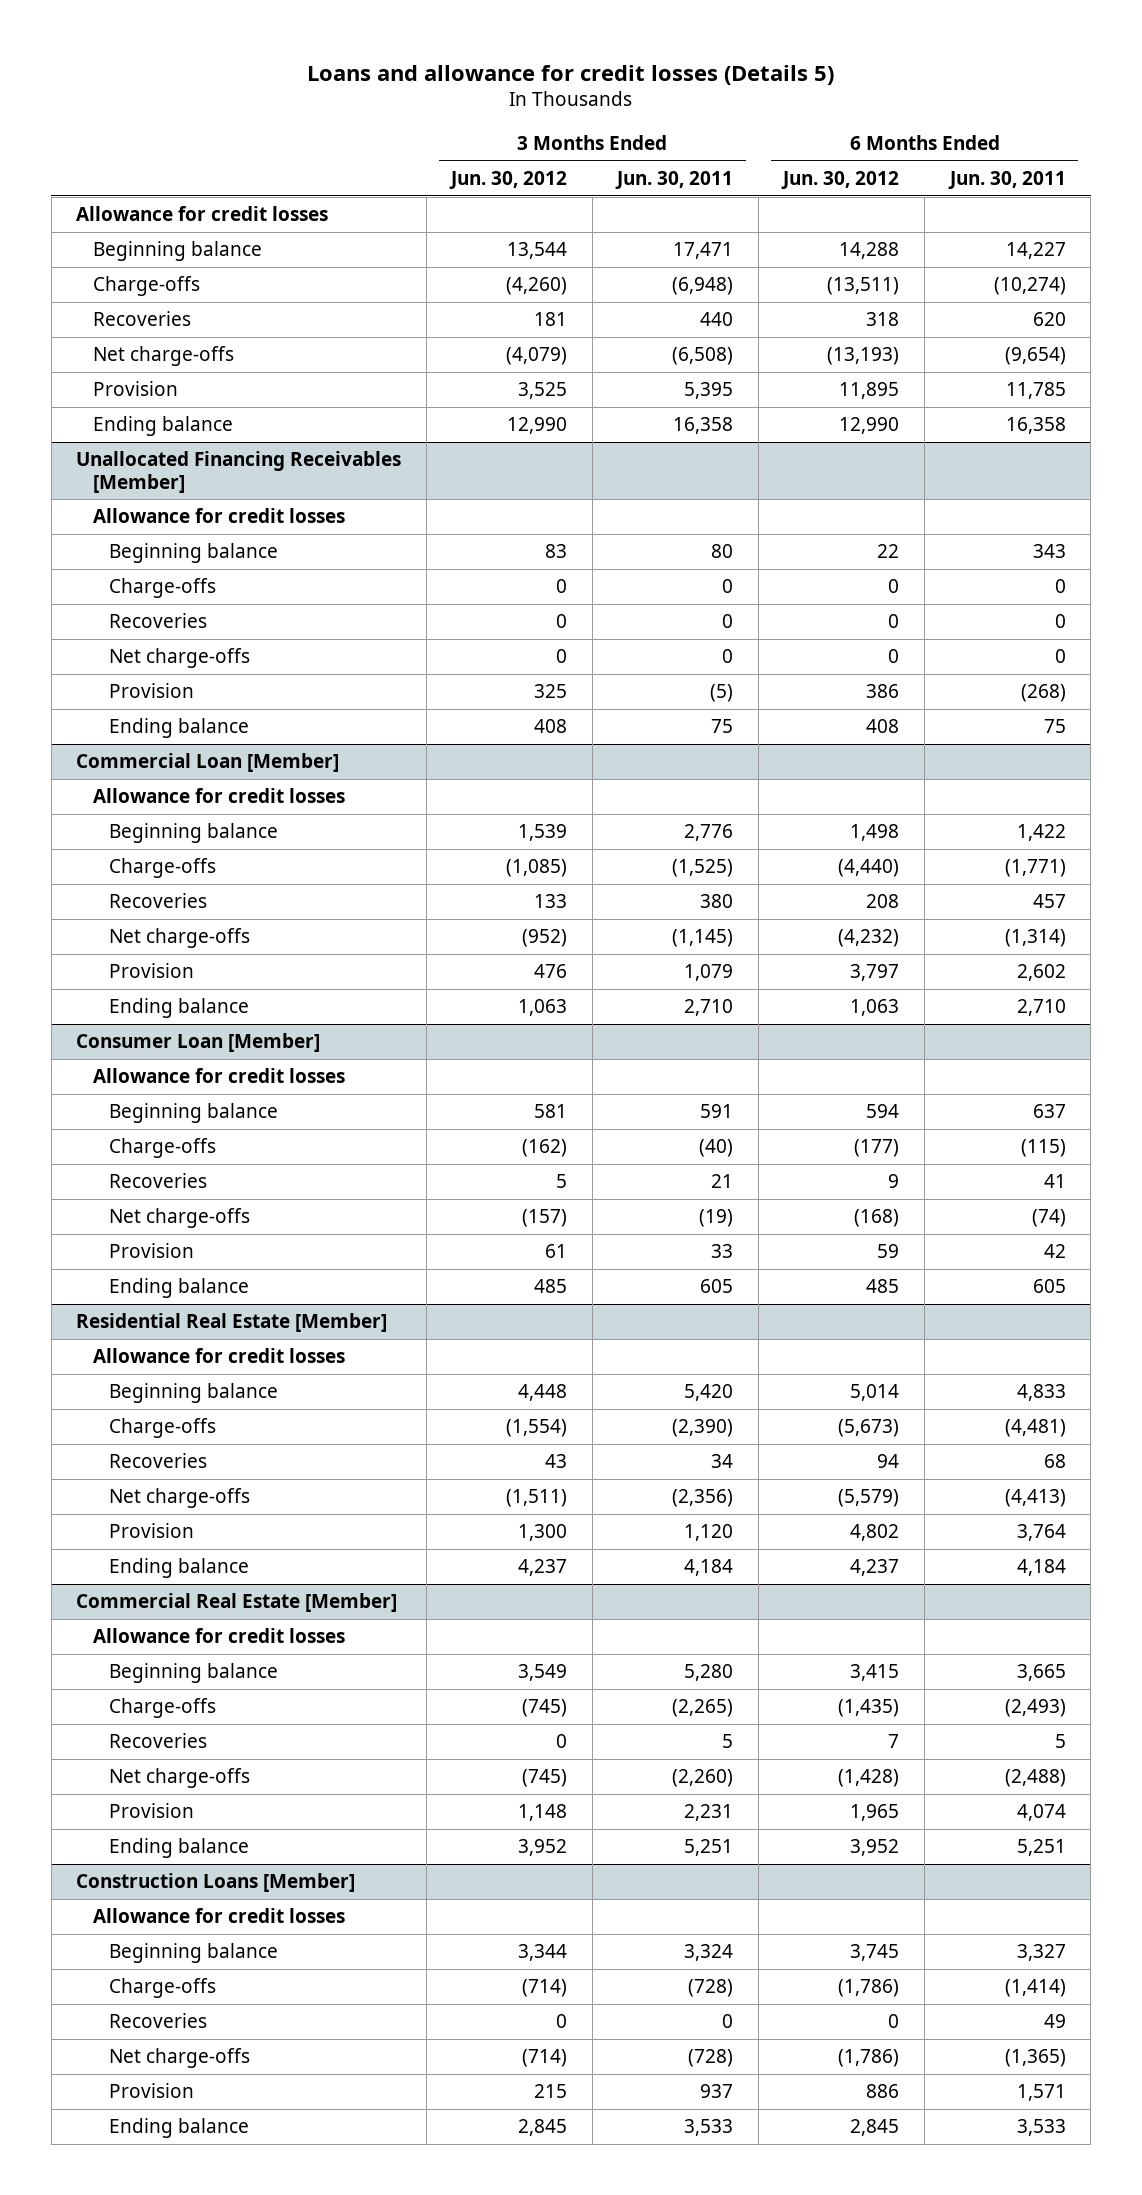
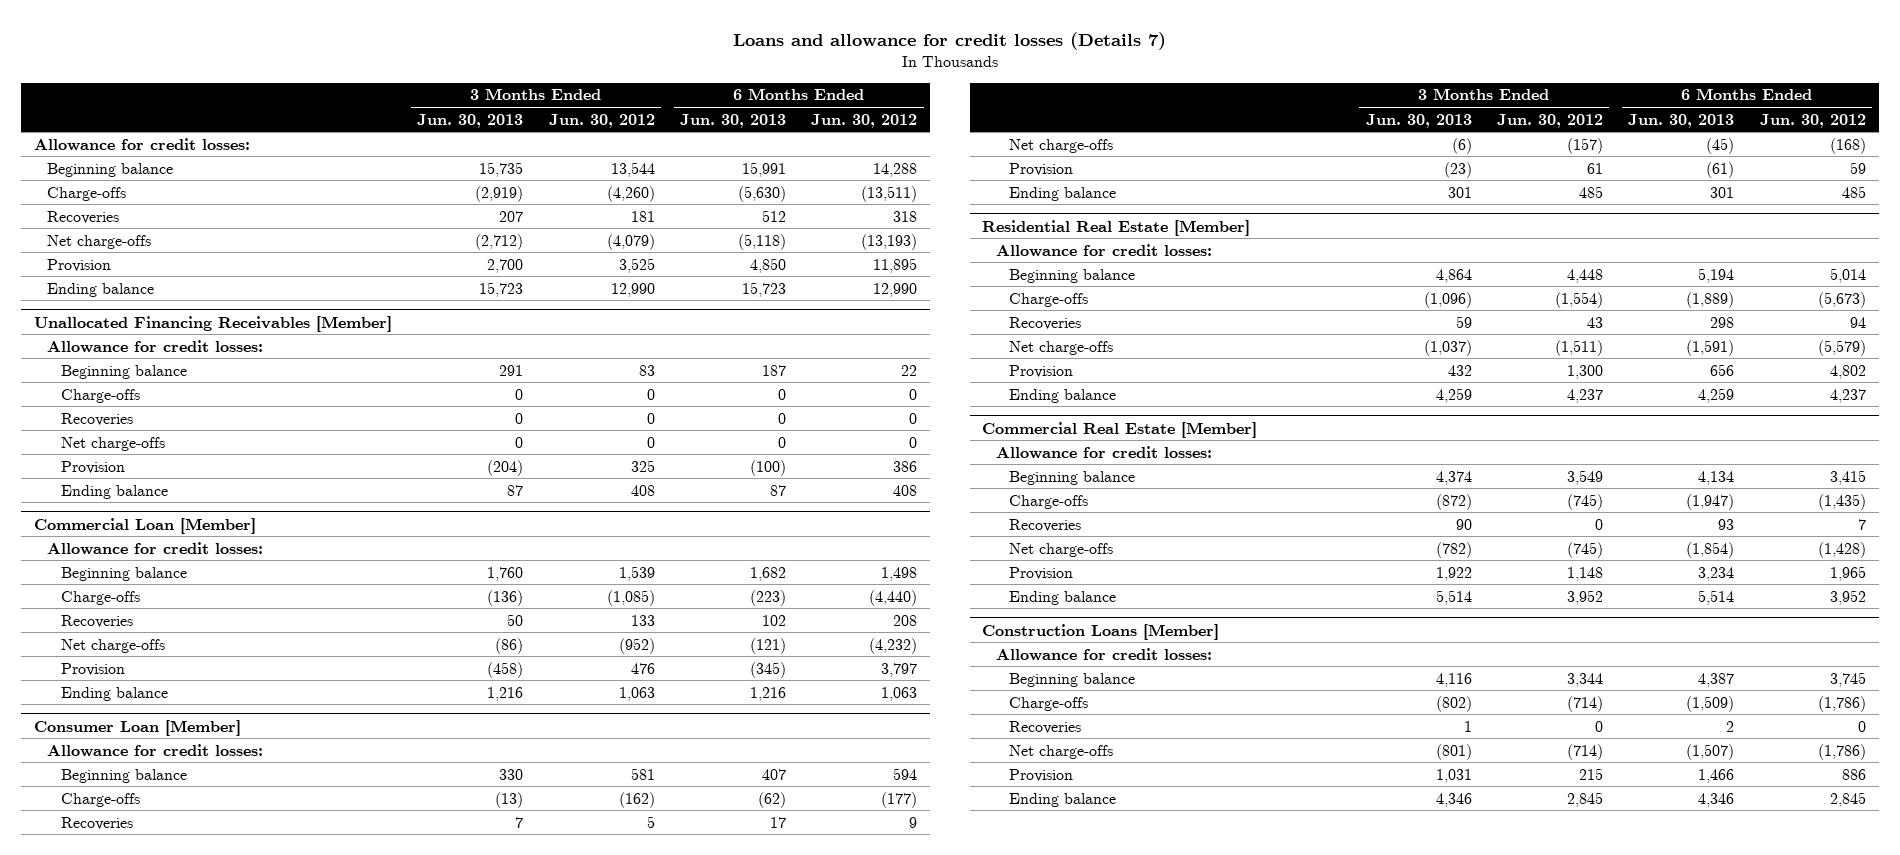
- Loans and allowance for credit losses (Details 5)
+ Loans and allowance for credit losses (Details 7)
- | 3 Months Ended Jun. 30, 2012 | 3 Months Ended Jun. 30, 2011 | 6 Months Ended Jun. 30, 2012 | 6 Months Ended Jun. 30, 2011
+ | 3 Months Ended Jun. 30, 2013 | 3 Months Ended Jun. 30, 2012 | 6 Months Ended Jun. 30, 2013 | 6 Months Ended Jun. 30, 2012
- Allowance for credit losses
+ Allowance for credit losses:
@ Unallocated Financing Receivables [Member]
- Allowance for credit losses
+ Allowance for credit losses:
@ Commercial Loan [Member]
- Allowance for credit losses
+ Allowance for credit losses:
@ Consumer Loan [Member]
- Allowance for credit losses
+ Allowance for credit losses:
@ Residential Real Estate [Member]
- Allowance for credit losses
+ Allowance for credit losses:
@ Commercial Real Estate [Member]
- Allowance for credit losses
+ Allowance for credit losses:
@ Construction Loans [Member]
- Allowance for credit losses
+ Allowance for credit losses:

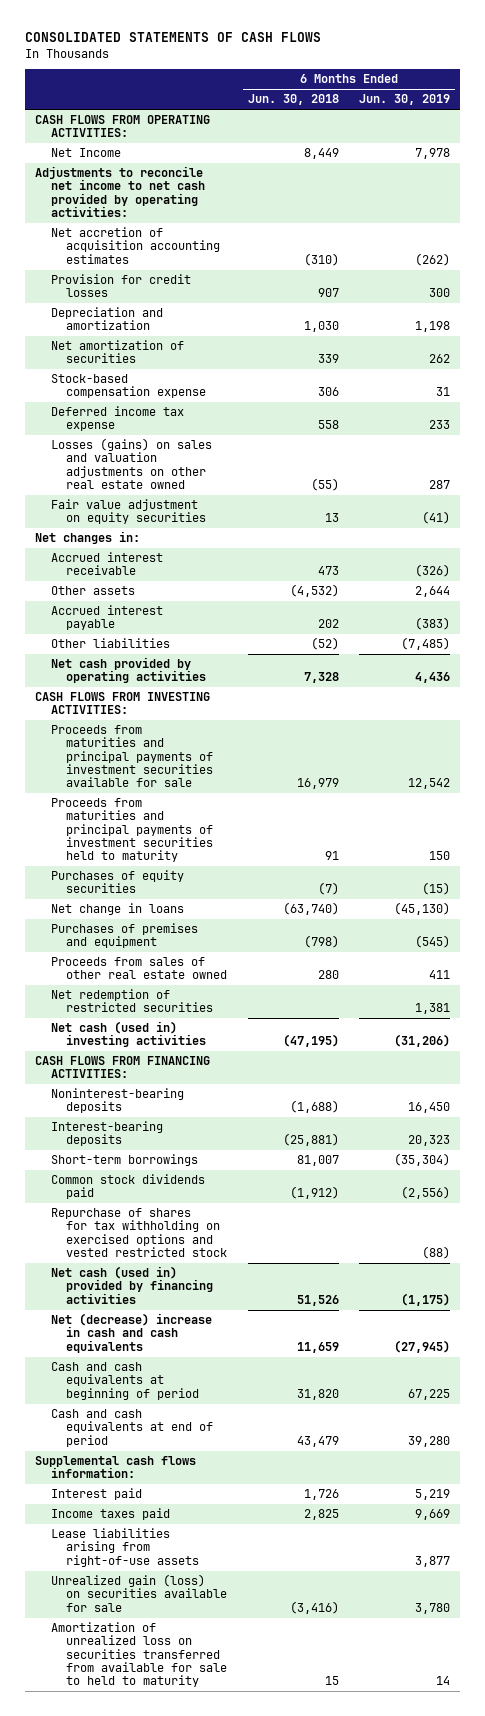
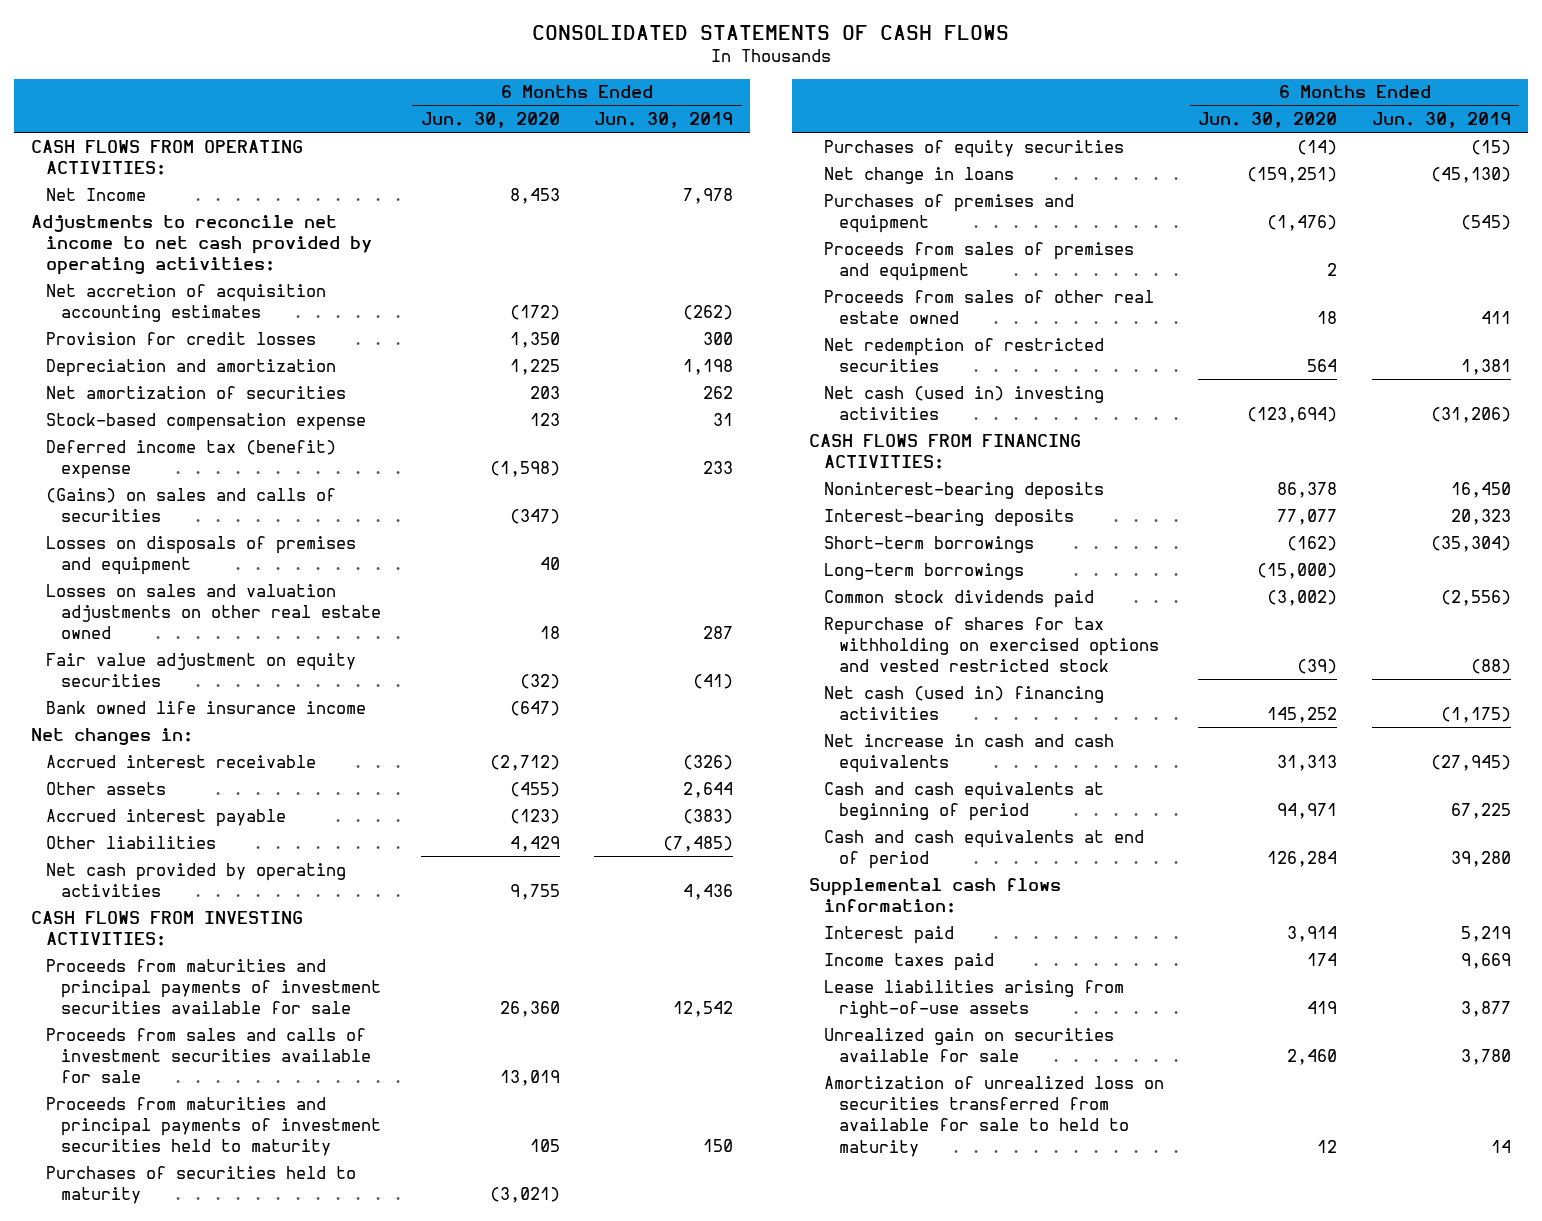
- | 6 Months Ended Jun. 30, 2018 | 6 Months Ended Jun. 30, 2019
+ | 6 Months Ended Jun. 30, 2020 | 6 Months Ended Jun. 30, 2019
- Deferred income tax expense | 558 | 233
- Losses (gains) on sales and valuation adjustments on other real estate owned | (55) | 287
+ Deferred income tax (benefit) expense | (1,598) | 233
+ (Gains) on sales and calls of securities | (347) |
+ Losses on disposals of premises and equipment | 40 |
+ Losses on sales and valuation adjustments on other real estate owned | 18 | 287
+ Bank owned life insurance income | (647) |
+ Proceeds from sales and calls of investment securities available for sale | 13,019 |
+ Purchases of securities held to maturity | (3,021) |
+ Proceeds from sales of premises and equipment | 2 |
+ Long-term borrowings | (15,000) |
- Net cash (used in) provided by financing activities | 51,526 | (1,175)
- Net (decrease) increase in cash and cash equivalents | 11,659 | (27,945)
+ Net cash (used in) financing activities | 145,252 | (1,175)
+ Net increase in cash and cash equivalents | 31,313 | (27,945)
- Unrealized gain (loss) on securities available for sale | (3,416) | 3,780
+ Unrealized gain on securities available for sale | 2,460 | 3,780

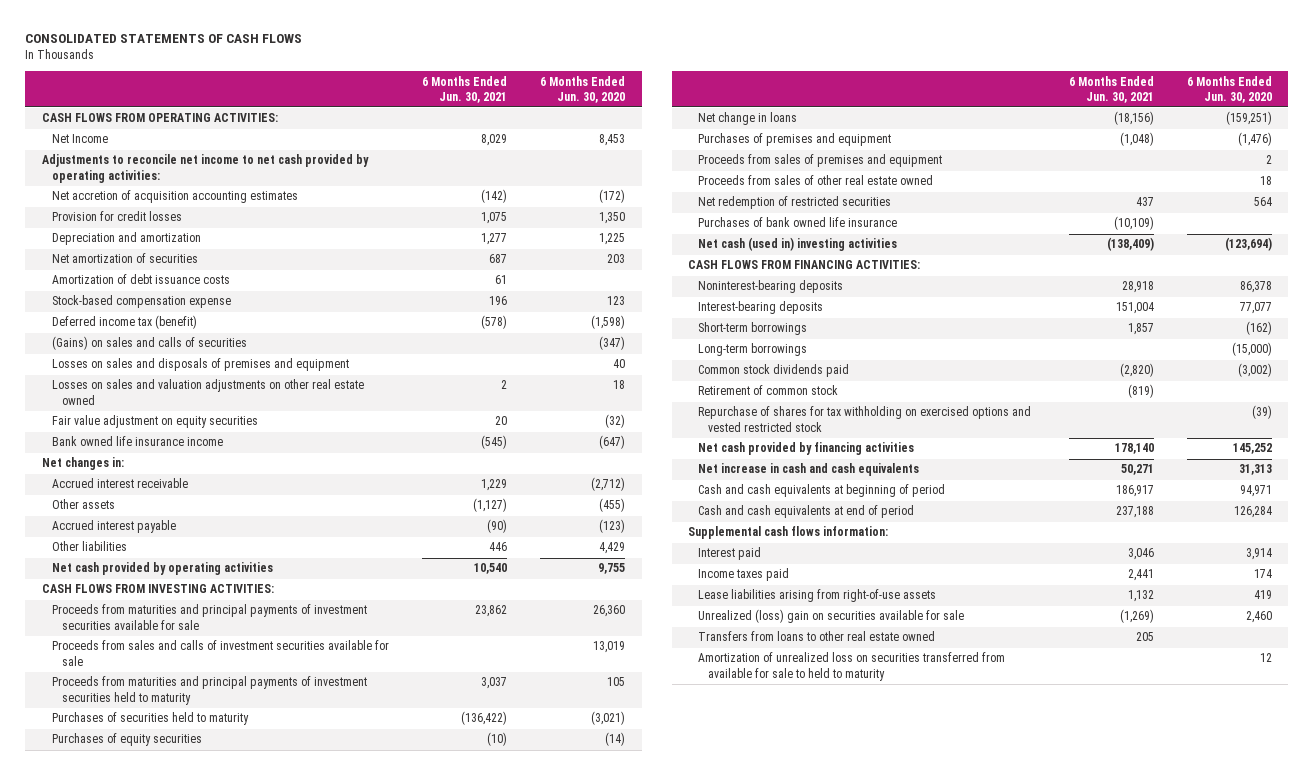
- | 6 Months Ended Jun. 30, 2020 | 6 Months Ended Jun. 30, 2019
+ | 6 Months Ended Jun. 30, 2021 | 6 Months Ended Jun. 30, 2020
+ Amortization of debt issuance costs | 61 |
- Deferred income tax (benefit) expense | (1,598) | 233
+ Deferred income tax (benefit) | (578) | (1,598)
- Losses on disposals of premises and equipment | 40 |
+ Losses on sales and disposals of premises and equipment | | 40
+ Purchases of bank owned life insurance | (10,109) |
+ Retirement of common stock | (819) |
- Net cash (used in) financing activities | 145,252 | (1,175)
+ Net cash provided by financing activities | 178,140 | 145,252
- Unrealized gain on securities available for sale | 2,460 | 3,780
+ Unrealized (loss) gain on securities available for sale | (1,269) | 2,460
+ Transfers from loans to other real estate owned | 205 |

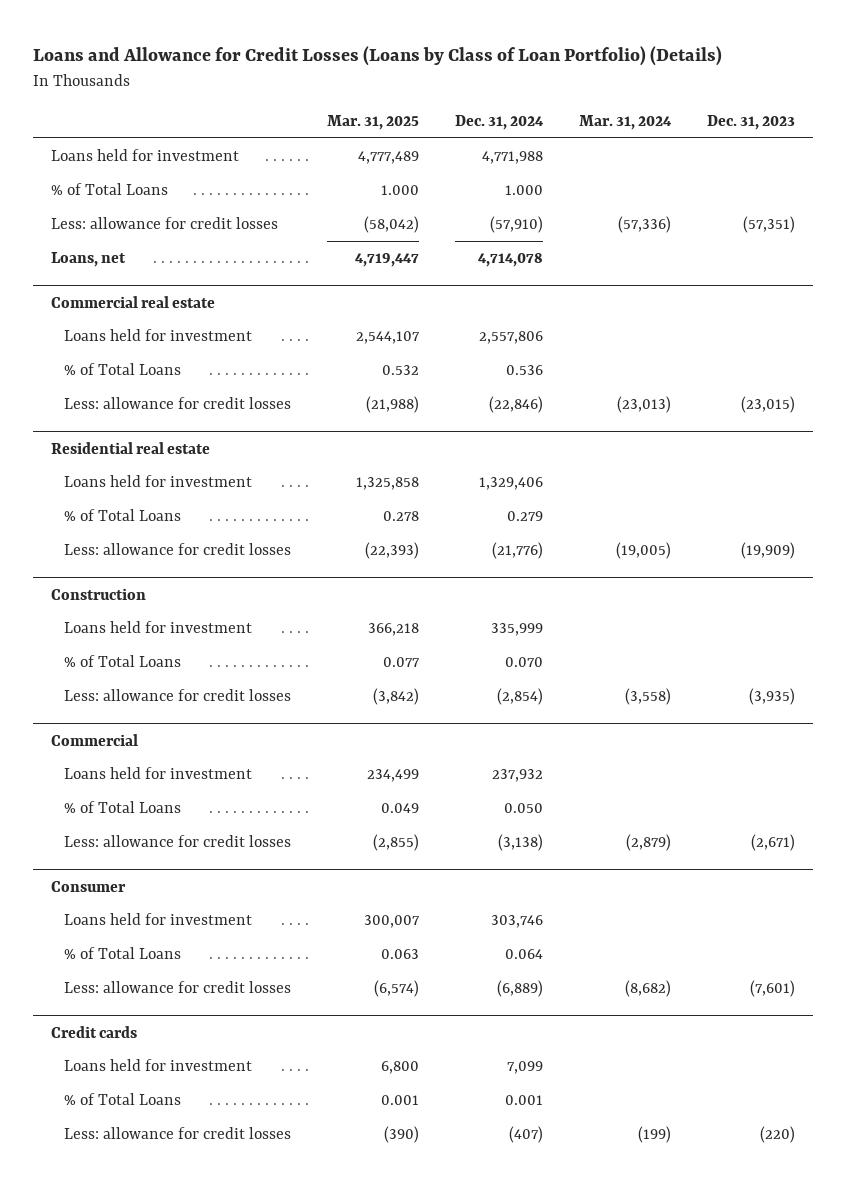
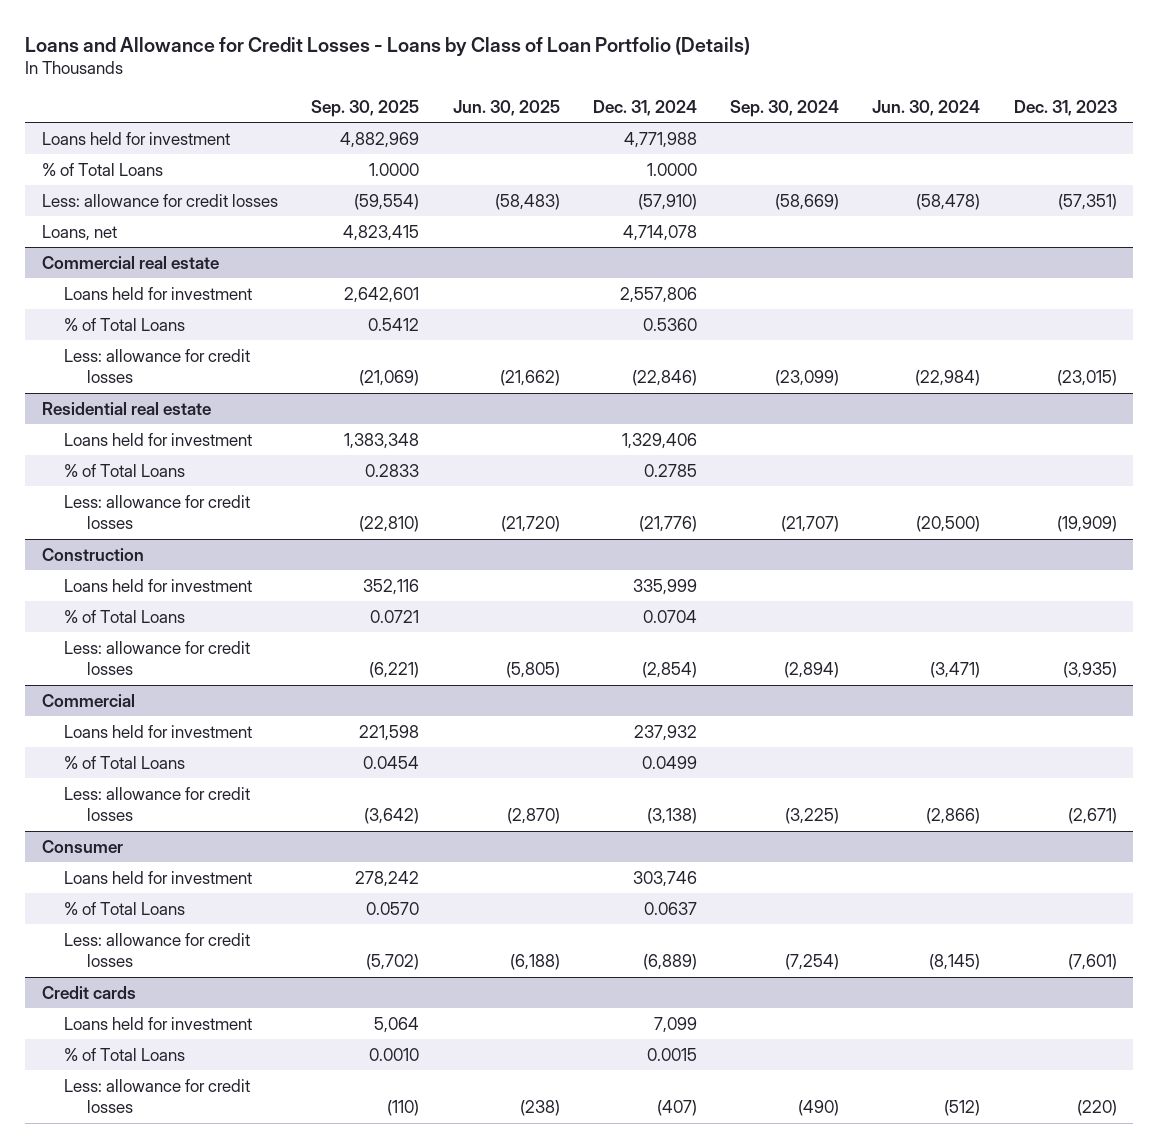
- Loans and Allowance for Credit Losses (Loans by Class of Loan Portfolio) (Details)
+ Loans and Allowance for Credit Losses - Loans by Class of Loan Portfolio (Details)
- | Mar. 31, 2025 | Dec. 31, 2024 | Mar. 31, 2024 | Dec. 31, 2023
+ | Sep. 30, 2025 | Jun. 30, 2025 | Dec. 31, 2024 | Sep. 30, 2024 | Jun. 30, 2024 | Dec. 31, 2023
- % of Total Loans | 1.000 | 1.000 | |
+ % of Total Loans | 1.0000 | | 1.0000 | | |
@ Commercial real estate
- % of Total Loans | 0.532 | 0.536 | |
+ % of Total Loans | 0.5412 | | 0.5360 | | |
@ Residential real estate
- % of Total Loans | 0.278 | 0.279 | |
+ % of Total Loans | 0.2833 | | 0.2785 | | |
@ Construction
- % of Total Loans | 0.077 | 0.070 | |
+ % of Total Loans | 0.0721 | | 0.0704 | | |
@ Commercial
- % of Total Loans | 0.049 | 0.050 | |
+ % of Total Loans | 0.0454 | | 0.0499 | | |
@ Consumer
- % of Total Loans | 0.063 | 0.064 | |
+ % of Total Loans | 0.0570 | | 0.0637 | | |
@ Credit cards
- % of Total Loans | 0.001 | 0.001 | |
+ % of Total Loans | 0.0010 | | 0.0015 | | |

